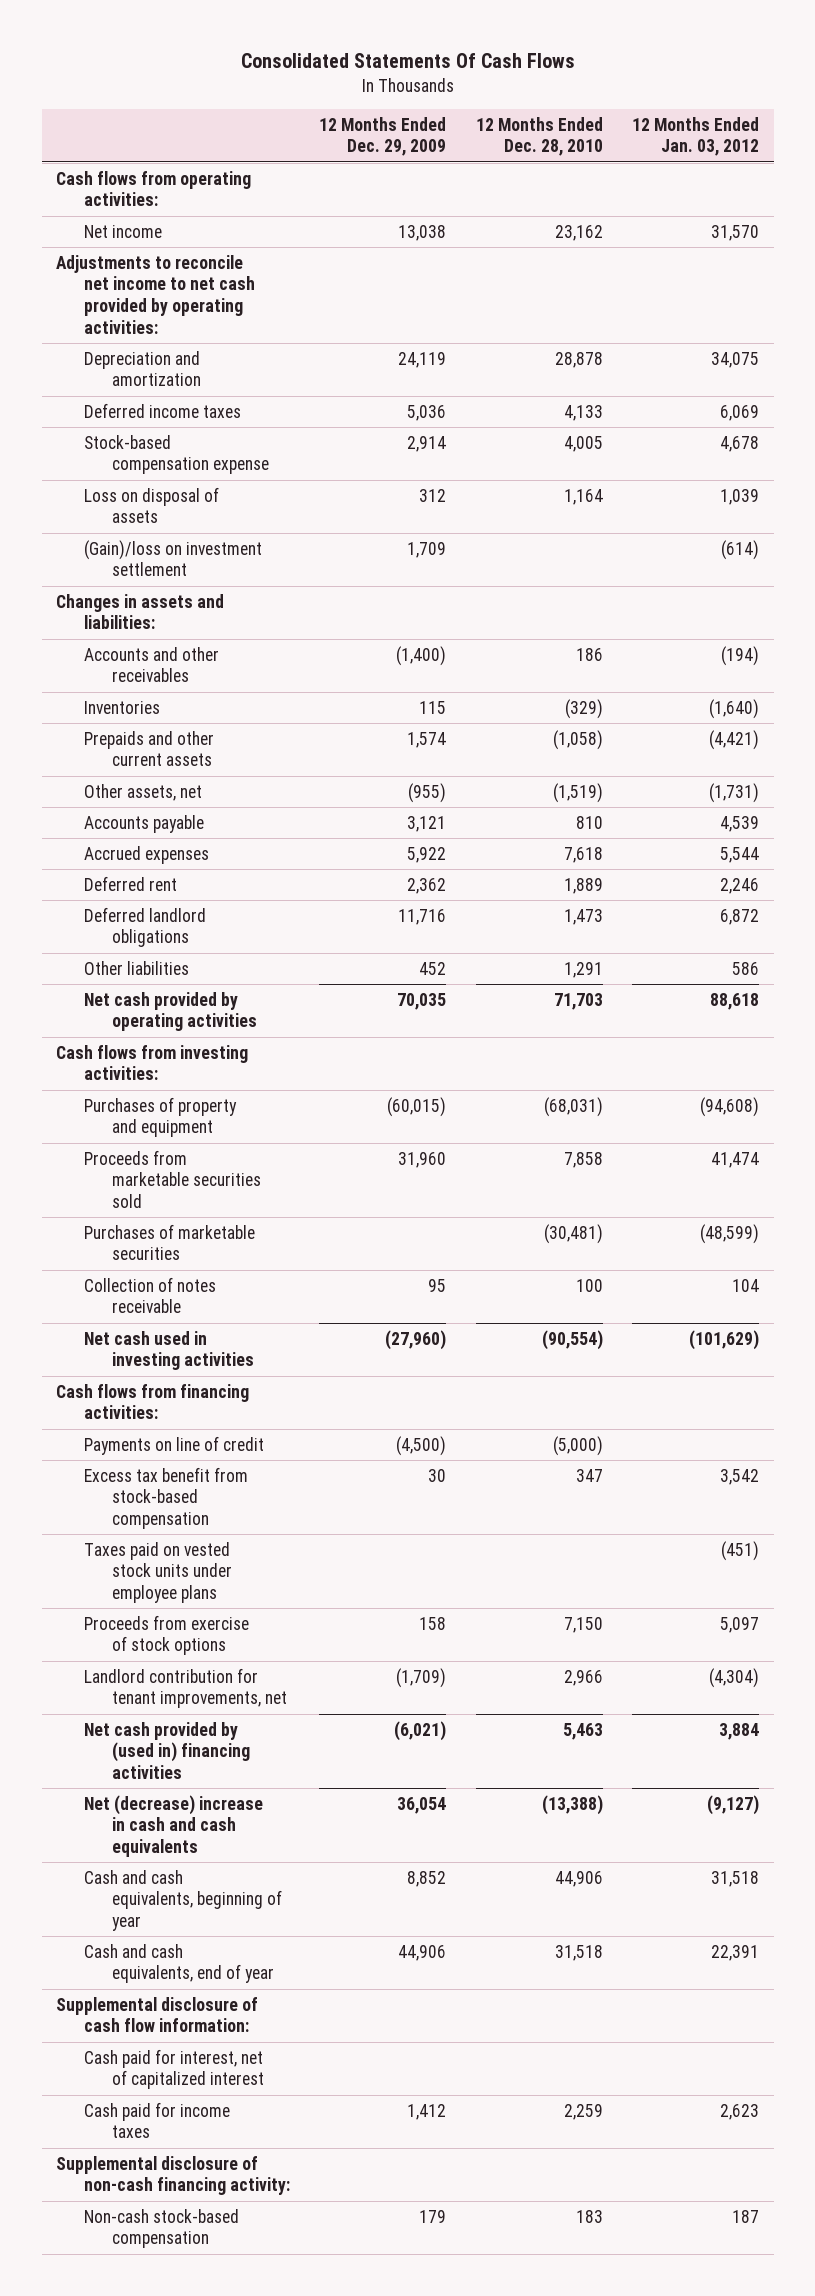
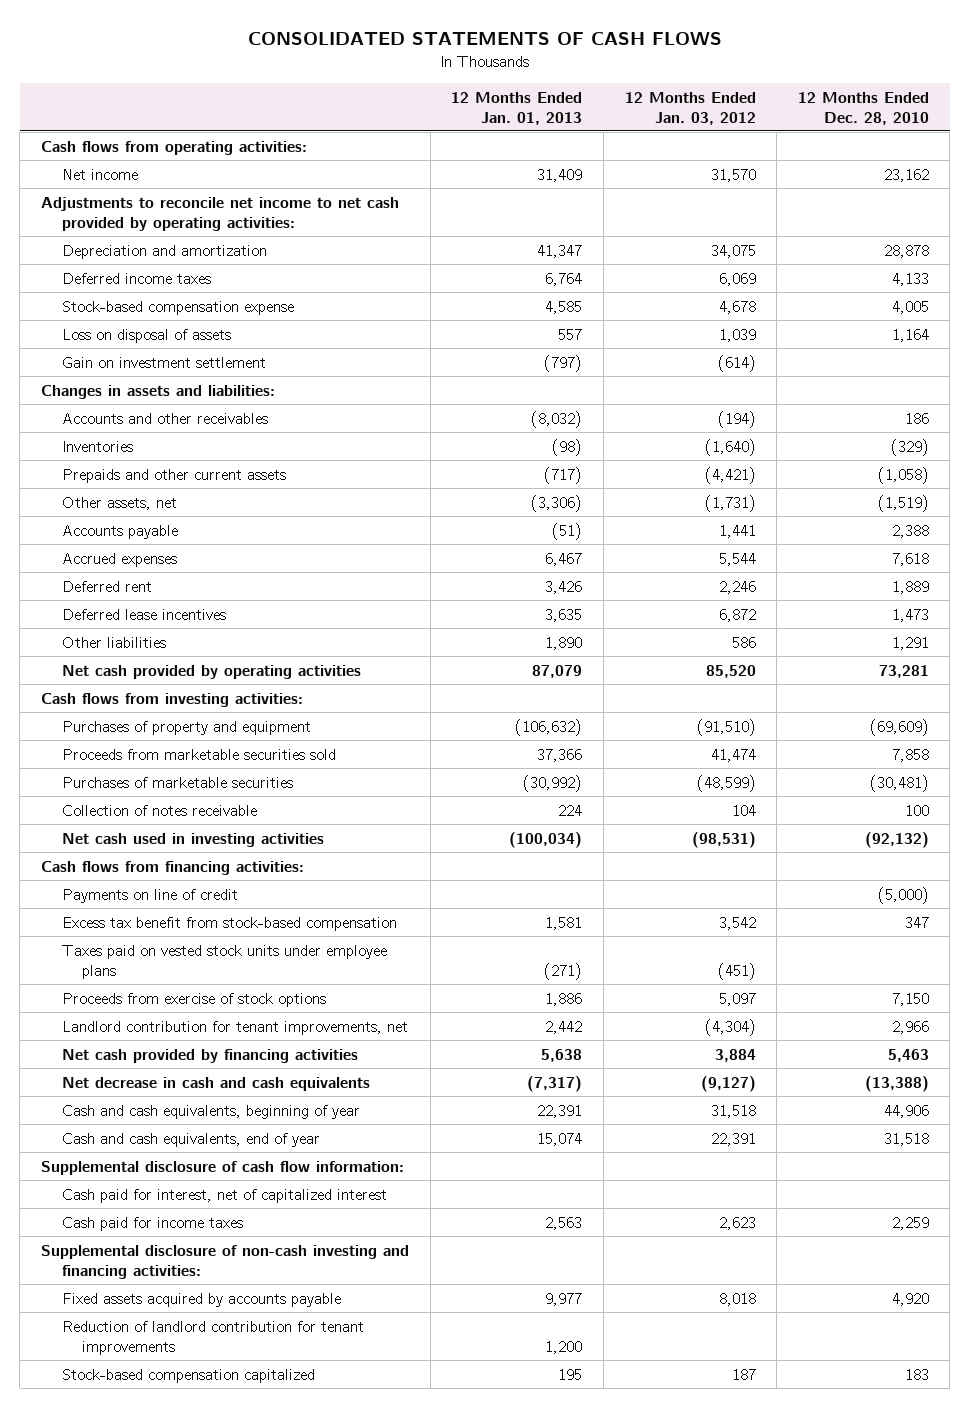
- Consolidated Statements Of Cash Flows
+ CONSOLIDATED STATEMENTS OF CASH FLOWS
- | 12 Months Ended Dec. 29, 2009 | 12 Months Ended Dec. 28, 2010 | 12 Months Ended Jan. 03, 2012
+ | 12 Months Ended Jan. 01, 2013 | 12 Months Ended Jan. 03, 2012 | 12 Months Ended Dec. 28, 2010
- (Gain)/loss on investment settlement | 1,709 | | (614)
+ Gain on investment settlement | (797) | (614) |
- Accounts payable | 3,121 | 810 | 4,539
+ Accounts payable | (51) | 1,441 | 2,388
- Deferred landlord obligations | 11,716 | 1,473 | 6,872
+ Deferred lease incentives | 3,635 | 6,872 | 1,473
- Net cash provided by operating activities | 70,035 | 71,703 | 88,618
+ Net cash provided by operating activities | 87,079 | 85,520 | 73,281
- Purchases of property and equipment | (60,015) | (68,031) | (94,608)
+ Purchases of property and equipment | (106,632) | (91,510) | (69,609)
- Net cash used in investing activities | (27,960) | (90,554) | (101,629)
+ Net cash used in investing activities | (100,034) | (98,531) | (92,132)
- Net cash provided by (used in) financing activities | (6,021) | 5,463 | 3,884
- Net (decrease) increase in cash and cash equivalents | 36,054 | (13,388) | (9,127)
+ Net cash provided by financing activities | 5,638 | 3,884 | 5,463
+ Net decrease in cash and cash equivalents | (7,317) | (9,127) | (13,388)
- Supplemental disclosure of non-cash financing activity:
- Non-cash stock-based compensation | 179 | 183 | 187
+ Supplemental disclosure of non-cash investing and financing activities:
+ Fixed assets acquired by accounts payable | 9,977 | 8,018 | 4,920
+ Reduction of landlord contribution for tenant improvements | 1,200 | |
+ Stock-based compensation capitalized | 195 | 187 | 183

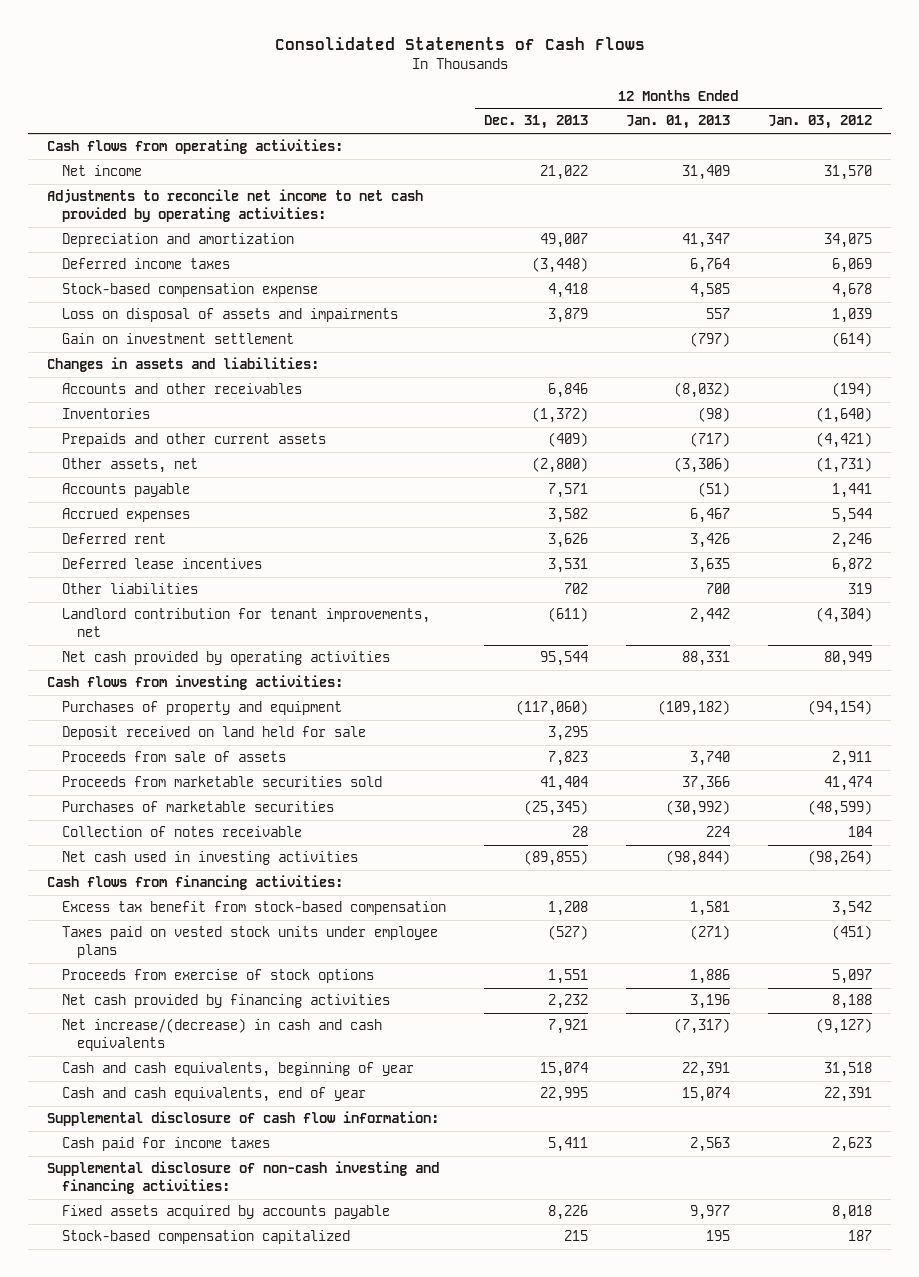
- CONSOLIDATED STATEMENTS OF CASH FLOWS
+ Consolidated Statements of Cash Flows
- | 12 Months Ended Jan. 01, 2013 | 12 Months Ended Jan. 03, 2012 | 12 Months Ended Dec. 28, 2010
+ | 12 Months Ended Dec. 31, 2013 | 12 Months Ended Jan. 01, 2013 | 12 Months Ended Jan. 03, 2012
- Loss on disposal of assets | 557 | 1,039 | 1,164
+ Loss on disposal of assets and impairments | 3,879 | 557 | 1,039
- Other liabilities | 1,890 | 586 | 1,291
- Net cash provided by operating activities | 87,079 | 85,520 | 73,281
+ Other liabilities | 702 | 700 | 319
moved up: Landlord contribution for tenant improvements, net | (611) | 2,442 | (4,304)
+ Net cash provided by operating activities | 95,544 | 88,331 | 80,949
- Purchases of property and equipment | (106,632) | (91,510) | (69,609)
+ Purchases of property and equipment | (117,060) | (109,182) | (94,154)
+ Deposit received on land held for sale | 3,295 | |
+ Proceeds from sale of assets | 7,823 | 3,740 | 2,911
- Net cash used in investing activities | (100,034) | (98,531) | (92,132)
+ Net cash used in investing activities | (89,855) | (98,844) | (98,264)
- Payments on line of credit | | | (5,000)
- Net cash provided by financing activities | 5,638 | 3,884 | 5,463
- Net decrease in cash and cash equivalents | (7,317) | (9,127) | (13,388)
+ Net cash provided by financing activities | 2,232 | 3,196 | 8,188
+ Net increase/(decrease) in cash and cash equivalents | 7,921 | (7,317) | (9,127)
- Cash paid for interest, net of capitalized interest
- Reduction of landlord contribution for tenant improvements | 1,200 | |

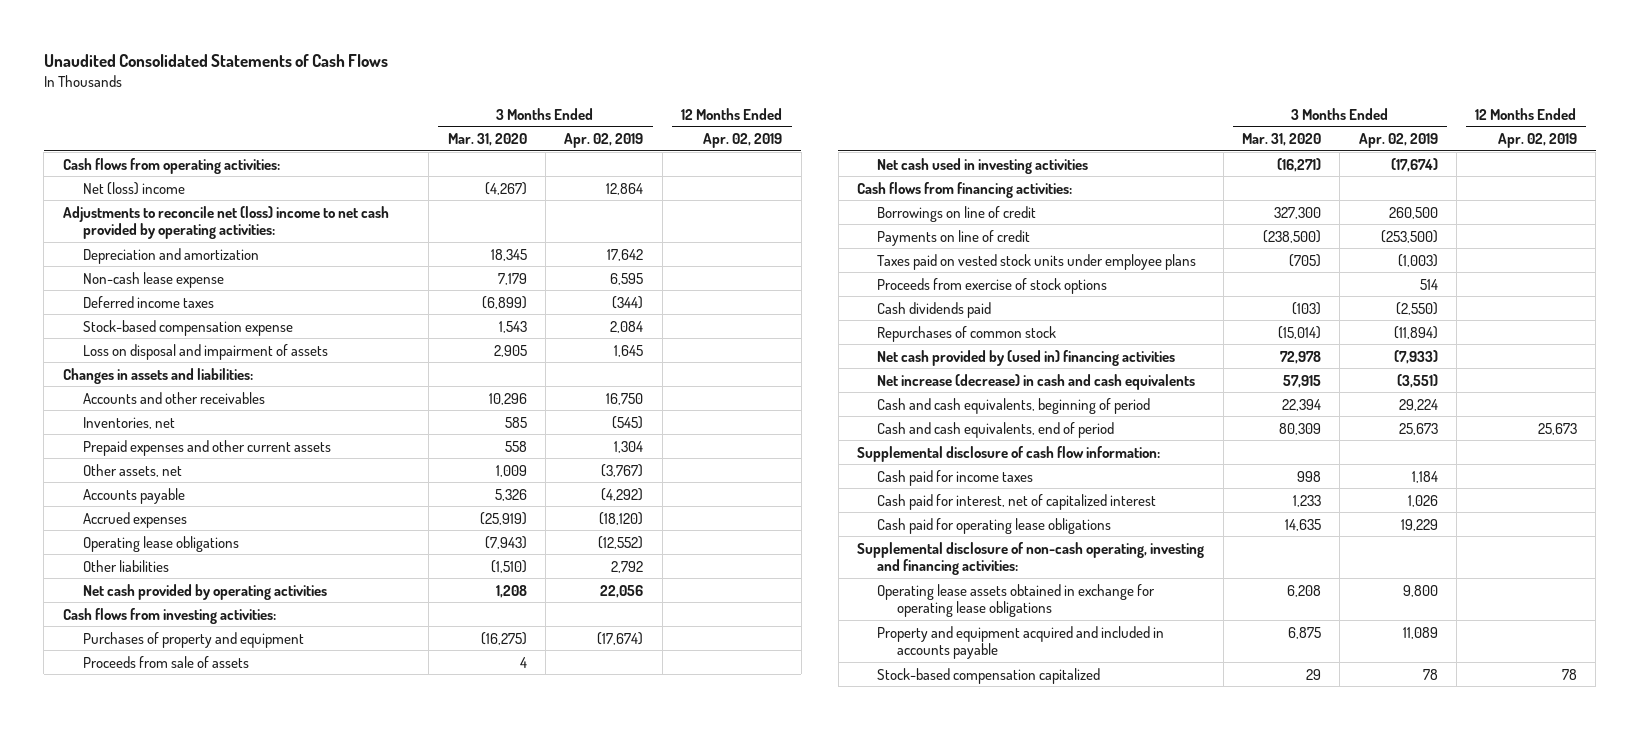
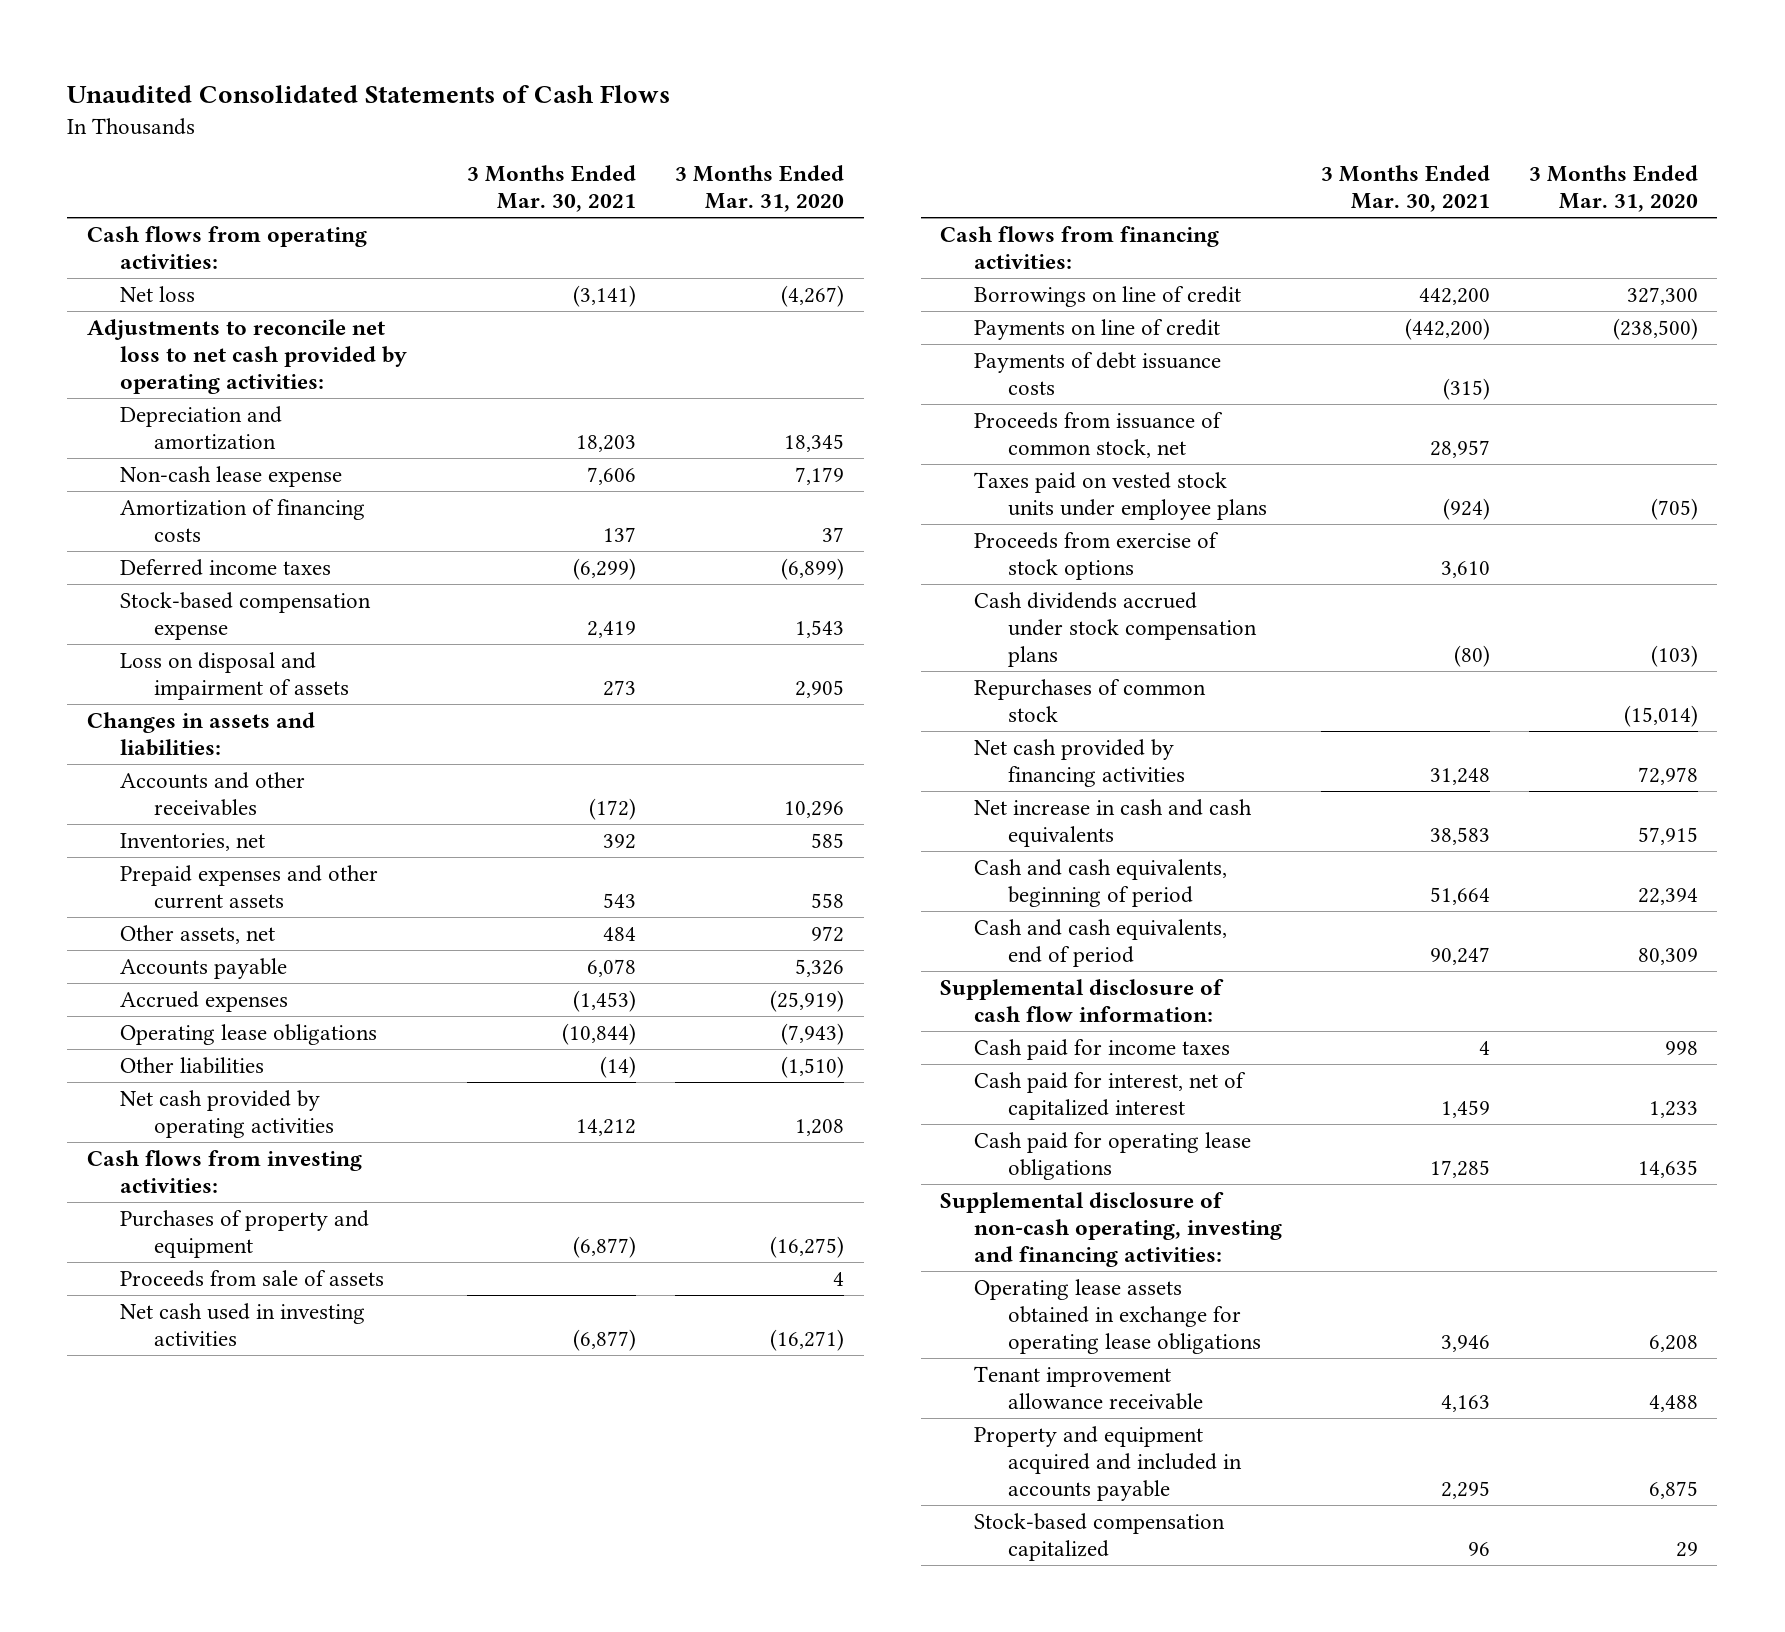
- | 3 Months Ended Mar. 31, 2020 | 3 Months Ended Apr. 02, 2019 | 12 Months Ended Apr. 02, 2019
+ | 3 Months Ended Mar. 30, 2021 | 3 Months Ended Mar. 31, 2020
- Net (loss) income | (4,267) | 12,864 |
- Adjustments to reconcile net (loss) income to net cash provided by operating activities:
+ Net loss | (3,141) | (4,267)
+ Adjustments to reconcile net loss to net cash provided by operating activities:
+ Amortization of financing costs | 137 | 37
- Other assets, net | 1,009 | (3,767) |
+ Other assets, net | 484 | 972
+ Payments of debt issuance costs | (315) |
+ Proceeds from issuance of common stock, net | 28,957 |
- Cash dividends paid | (103) | (2,550) |
+ Cash dividends accrued under stock compensation plans | (80) | (103)
- Net cash provided by (used in) financing activities | 72,978 | (7,933) |
- Net increase (decrease) in cash and cash equivalents | 57,915 | (3,551) |
+ Net cash provided by financing activities | 31,248 | 72,978
+ Net increase in cash and cash equivalents | 38,583 | 57,915
+ Tenant improvement allowance receivable | 4,163 | 4,488

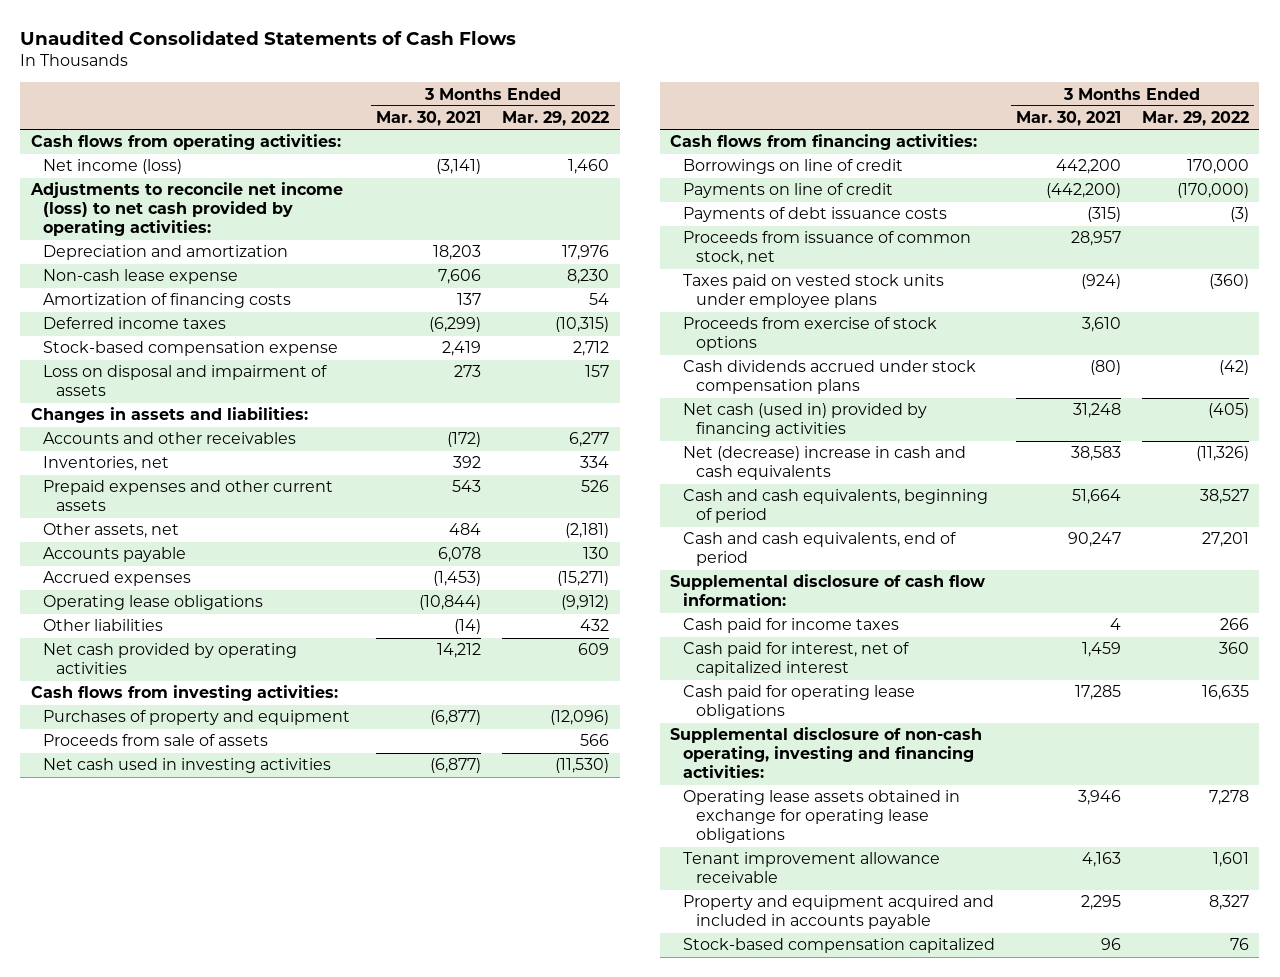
- | 3 Months Ended Mar. 30, 2021 | 3 Months Ended Mar. 31, 2020
+ | 3 Months Ended Mar. 30, 2021 | 3 Months Ended Mar. 29, 2022
- Net loss | (3,141) | (4,267)
- Adjustments to reconcile net loss to net cash provided by operating activities:
+ Net income (loss) | (3,141) | 1,460
+ Adjustments to reconcile net income (loss) to net cash provided by operating activities:
- Repurchases of common stock | | (15,014)
- Net cash provided by financing activities | 31,248 | 72,978
- Net increase in cash and cash equivalents | 38,583 | 57,915
+ Net cash (used in) provided by financing activities | 31,248 | (405)
+ Net (decrease) increase in cash and cash equivalents | 38,583 | (11,326)

